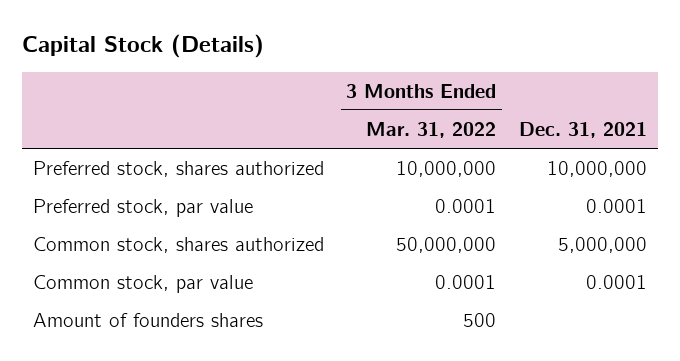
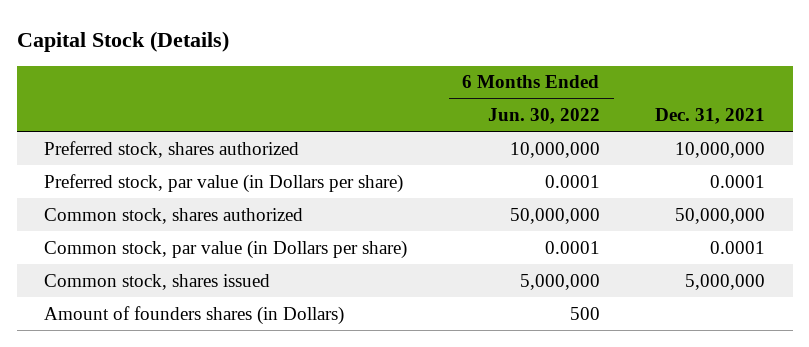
- | 3 Months Ended Mar. 31, 2022 | Dec. 31, 2021
+ | 6 Months Ended Jun. 30, 2022 | Dec. 31, 2021
- Preferred stock, par value | 0.0001 | 0.0001
- Common stock, shares authorized | 50,000,000 | 5,000,000
- Common stock, par value | 0.0001 | 0.0001
- Amount of founders shares | 500 |
+ Preferred stock, par value (in Dollars per share) | 0.0001 | 0.0001
+ Common stock, shares authorized | 50,000,000 | 50,000,000
+ Common stock, par value (in Dollars per share) | 0.0001 | 0.0001
+ Common stock, shares issued | 5,000,000 | 5,000,000
+ Amount of founders shares (in Dollars) | 500 |

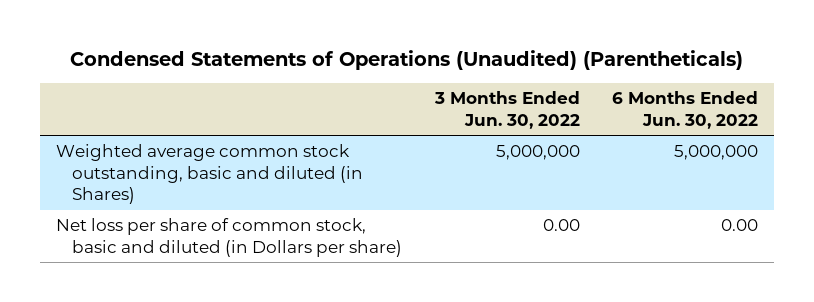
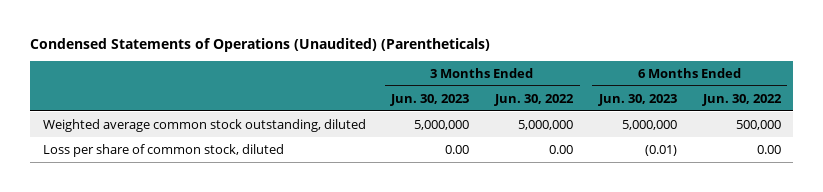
- | 3 Months Ended Jun. 30, 2022 | 6 Months Ended Jun. 30, 2022
+ | 3 Months Ended Jun. 30, 2023 | 3 Months Ended Jun. 30, 2022 | 6 Months Ended Jun. 30, 2023 | 6 Months Ended Jun. 30, 2022
- Weighted average common stock outstanding, basic and diluted (in Shares) | 5,000,000 | 5,000,000
- Net loss per share of common stock, basic and diluted (in Dollars per share) | 0.00 | 0.00
+ Weighted average common stock outstanding, diluted | 5,000,000 | 5,000,000 | 5,000,000 | 500,000
+ Loss per share of common stock, diluted | 0.00 | 0.00 | (0.01) | 0.00

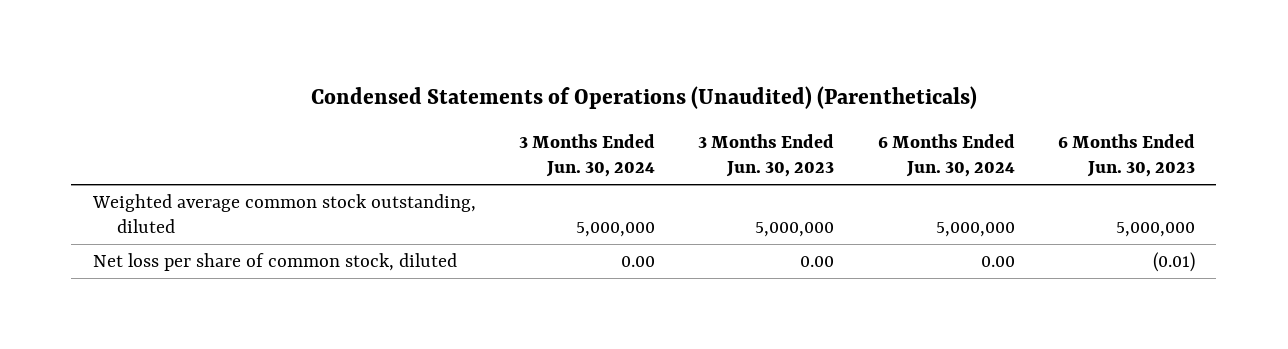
- | 3 Months Ended Jun. 30, 2023 | 3 Months Ended Jun. 30, 2022 | 6 Months Ended Jun. 30, 2023 | 6 Months Ended Jun. 30, 2022
+ | 3 Months Ended Jun. 30, 2024 | 3 Months Ended Jun. 30, 2023 | 6 Months Ended Jun. 30, 2024 | 6 Months Ended Jun. 30, 2023
- Loss per share of common stock, diluted | 0.00 | 0.00 | (0.01) | 0.00
+ Net loss per share of common stock, diluted | 0.00 | 0.00 | 0.00 | (0.01)

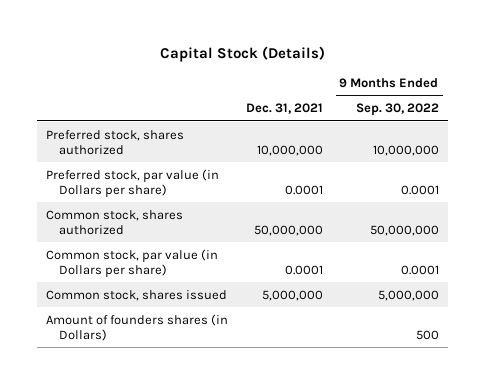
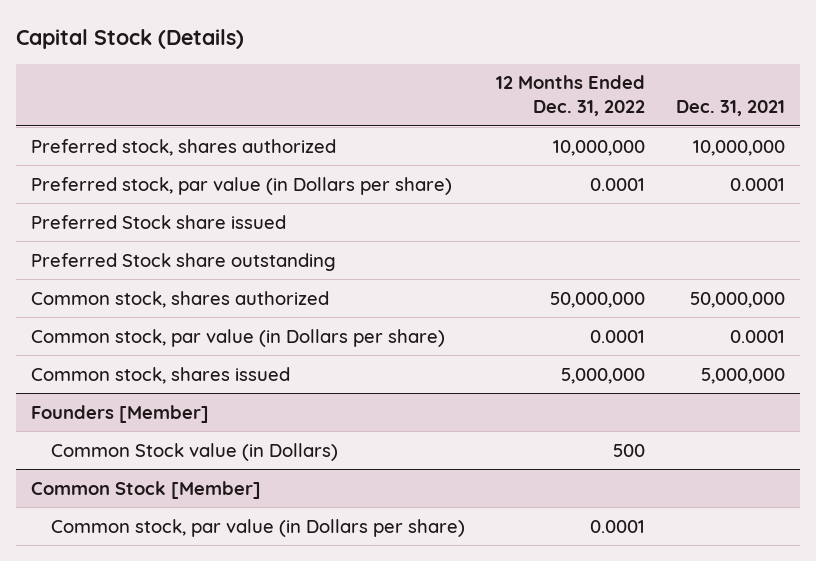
- | Dec. 31, 2021 | 9 Months Ended Sep. 30, 2022
+ | 12 Months Ended Dec. 31, 2022 | Dec. 31, 2021
+ Preferred Stock share issued
+ Preferred Stock share outstanding
- Amount of founders shares (in Dollars) | | 500
+ Founders [Member]
+ Common Stock value (in Dollars) | 500 |
+ Common Stock [Member]
+ Common stock, par value (in Dollars per share) | 0.0001 |

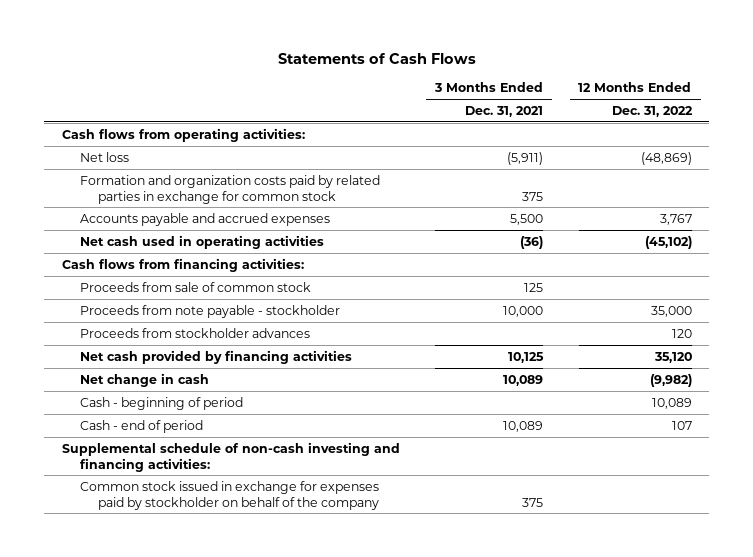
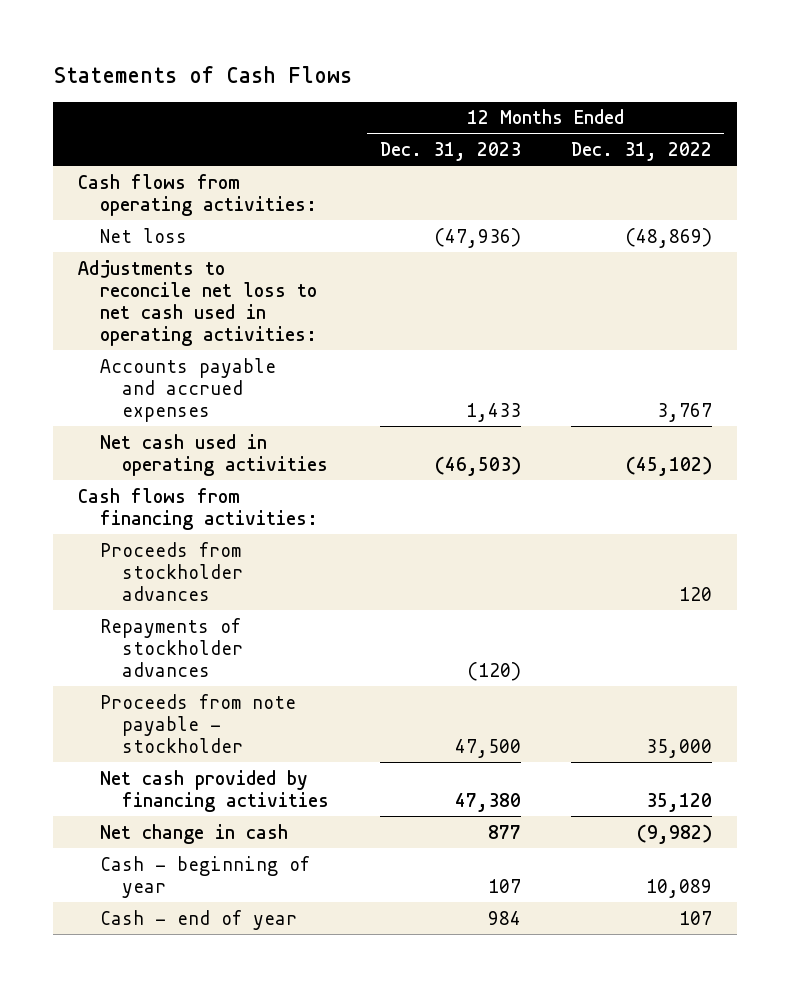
- | 3 Months Ended Dec. 31, 2021 | 12 Months Ended Dec. 31, 2022
+ | 12 Months Ended Dec. 31, 2023 | 12 Months Ended Dec. 31, 2022
- Formation and organization costs paid by related parties in exchange for common stock | 375 |
+ Adjustments to reconcile net loss to net cash used in operating activities:
- Proceeds from sale of common stock | 125 |
+ Repayments of stockholder advances | (120) |
moved down: Proceeds from note payable - stockholder | 47,500 | 35,000
- Cash - beginning of period | | 10,089
- Cash - end of period | 10,089 | 107
- Supplemental schedule of non-cash investing and financing activities:
- Common stock issued in exchange for expenses paid by stockholder on behalf of the company | 375 |
+ Cash - beginning of year | 107 | 10,089
+ Cash - end of year | 984 | 107

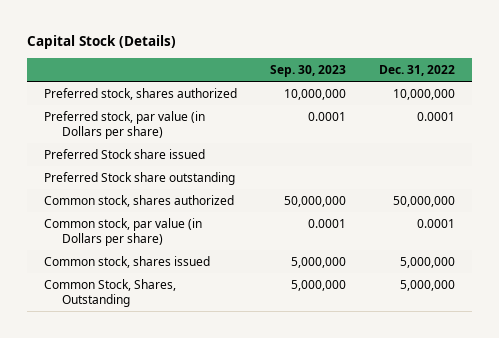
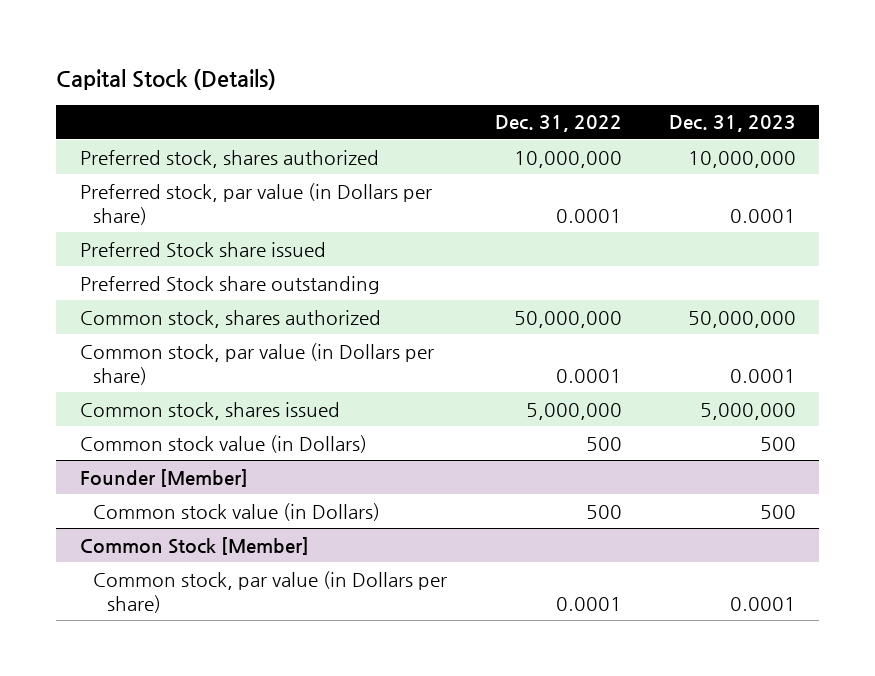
- | Sep. 30, 2023 | Dec. 31, 2022
+ | Dec. 31, 2022 | Dec. 31, 2023
- Common Stock, Shares, Outstanding | 5,000,000 | 5,000,000
+ Common stock value (in Dollars) | 500 | 500
+ Founder [Member]
+ Common stock value (in Dollars) | 500 | 500
+ Common Stock [Member]
+ Common stock, par value (in Dollars per share) | 0.0001 | 0.0001

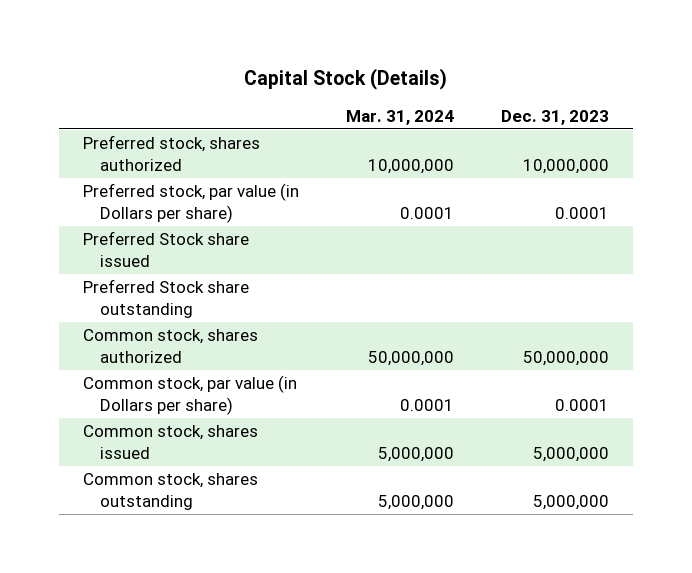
- | Dec. 31, 2022 | Dec. 31, 2023
+ | Mar. 31, 2024 | Dec. 31, 2023
- Common stock value (in Dollars) | 500 | 500
- Founder [Member]
- Common stock value (in Dollars) | 500 | 500
- Common Stock [Member]
- Common stock, par value (in Dollars per share) | 0.0001 | 0.0001
+ Common stock, shares outstanding | 5,000,000 | 5,000,000

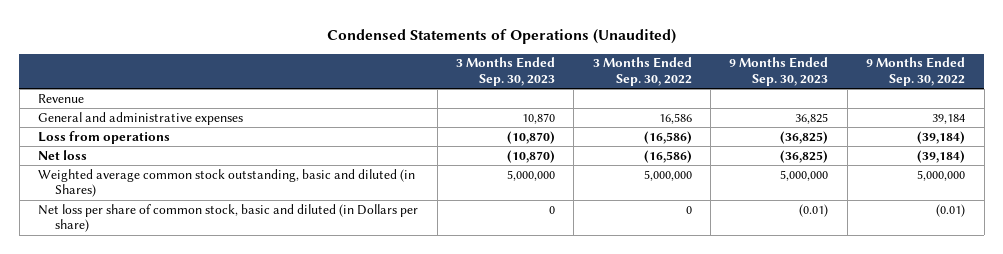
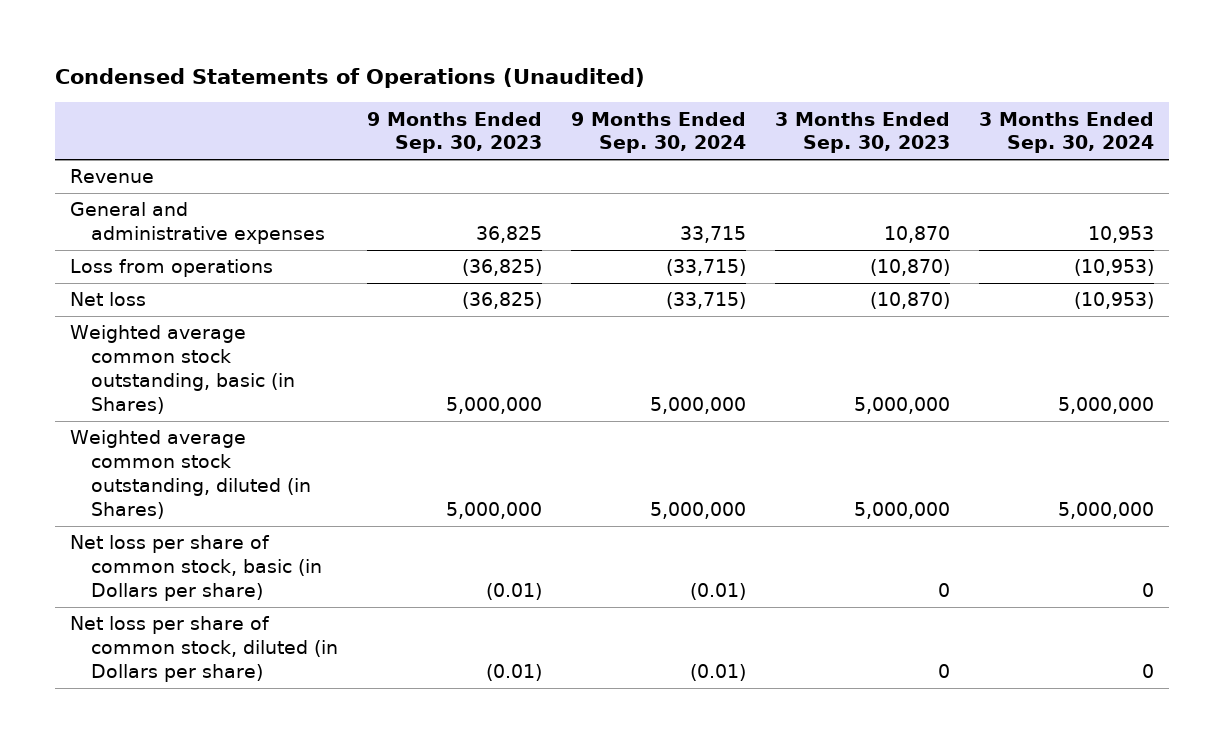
- | 3 Months Ended Sep. 30, 2023 | 3 Months Ended Sep. 30, 2022 | 9 Months Ended Sep. 30, 2023 | 9 Months Ended Sep. 30, 2022
+ | 9 Months Ended Sep. 30, 2023 | 9 Months Ended Sep. 30, 2024 | 3 Months Ended Sep. 30, 2023 | 3 Months Ended Sep. 30, 2024
- Weighted average common stock outstanding, basic and diluted (in Shares) | 5,000,000 | 5,000,000 | 5,000,000 | 5,000,000
- Net loss per share of common stock, basic and diluted (in Dollars per share) | 0 | 0 | (0.01) | (0.01)
+ Weighted average common stock outstanding, basic (in Shares) | 5,000,000 | 5,000,000 | 5,000,000 | 5,000,000
+ Weighted average common stock outstanding, diluted (in Shares) | 5,000,000 | 5,000,000 | 5,000,000 | 5,000,000
+ Net loss per share of common stock, basic (in Dollars per share) | (0.01) | (0.01) | 0 | 0
+ Net loss per share of common stock, diluted (in Dollars per share) | (0.01) | (0.01) | 0 | 0

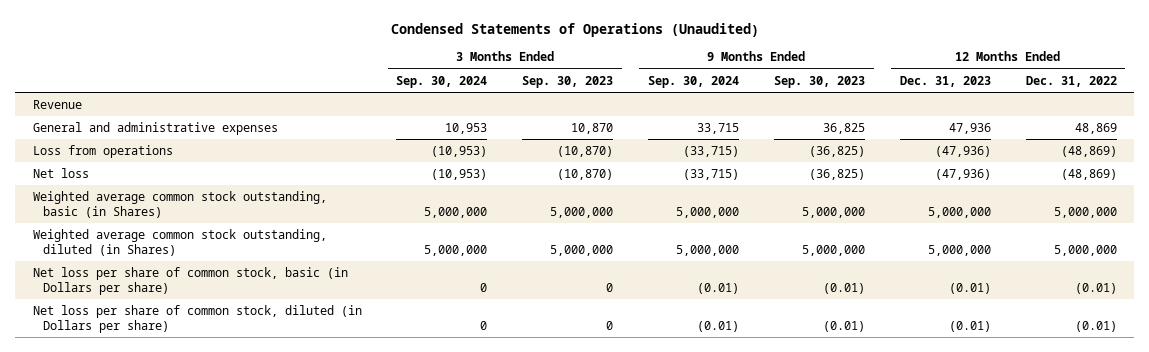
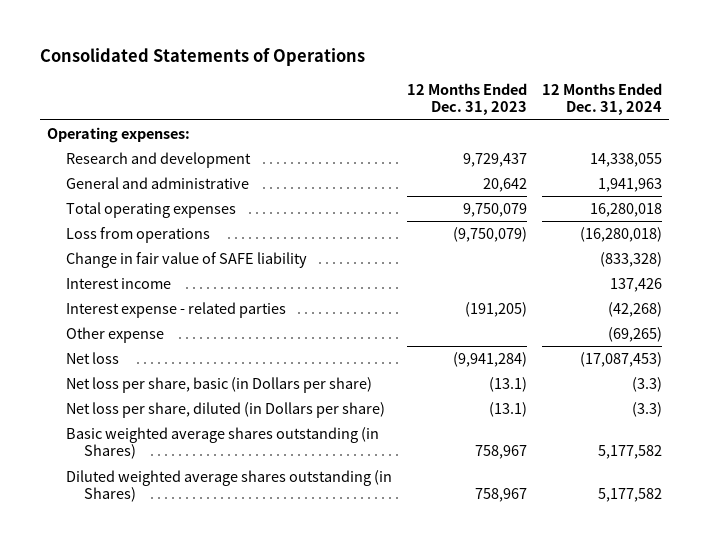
- Condensed Statements of Operations (Unaudited)
+ Consolidated Statements of Operations
- | 3 Months Ended Sep. 30, 2024 | 3 Months Ended Sep. 30, 2023 | 9 Months Ended Sep. 30, 2024 | 9 Months Ended Sep. 30, 2023 | 12 Months Ended Dec. 31, 2023 | 12 Months Ended Dec. 31, 2022
+ | 12 Months Ended Dec. 31, 2023 | 12 Months Ended Dec. 31, 2024
- Revenue
- General and administrative expenses | 10,953 | 10,870 | 33,715 | 36,825 | 47,936 | 48,869
- Loss from operations | (10,953) | (10,870) | (33,715) | (36,825) | (47,936) | (48,869)
- Net loss | (10,953) | (10,870) | (33,715) | (36,825) | (47,936) | (48,869)
- Weighted average common stock outstanding, basic (in Shares) | 5,000,000 | 5,000,000 | 5,000,000 | 5,000,000 | 5,000,000 | 5,000,000
- Weighted average common stock outstanding, diluted (in Shares) | 5,000,000 | 5,000,000 | 5,000,000 | 5,000,000 | 5,000,000 | 5,000,000
- Net loss per share of common stock, basic (in Dollars per share) | 0 | 0 | (0.01) | (0.01) | (0.01) | (0.01)
- Net loss per share of common stock, diluted (in Dollars per share) | 0 | 0 | (0.01) | (0.01) | (0.01) | (0.01)
+ Operating expenses:
+ Research and development | 9,729,437 | 14,338,055
+ General and administrative | 20,642 | 1,941,963
+ Total operating expenses | 9,750,079 | 16,280,018
+ Loss from operations | (9,750,079) | (16,280,018)
+ Change in fair value of SAFE liability | | (833,328)
+ Interest income | | 137,426
+ Interest expense - related parties | (191,205) | (42,268)
+ Other expense | | (69,265)
+ Net loss | (9,941,284) | (17,087,453)
+ Net loss per share, basic (in Dollars per share) | (13.1) | (3.3)
+ Net loss per share, diluted (in Dollars per share) | (13.1) | (3.3)
+ Basic weighted average shares outstanding (in Shares) | 758,967 | 5,177,582
+ Diluted weighted average shares outstanding (in Shares) | 758,967 | 5,177,582

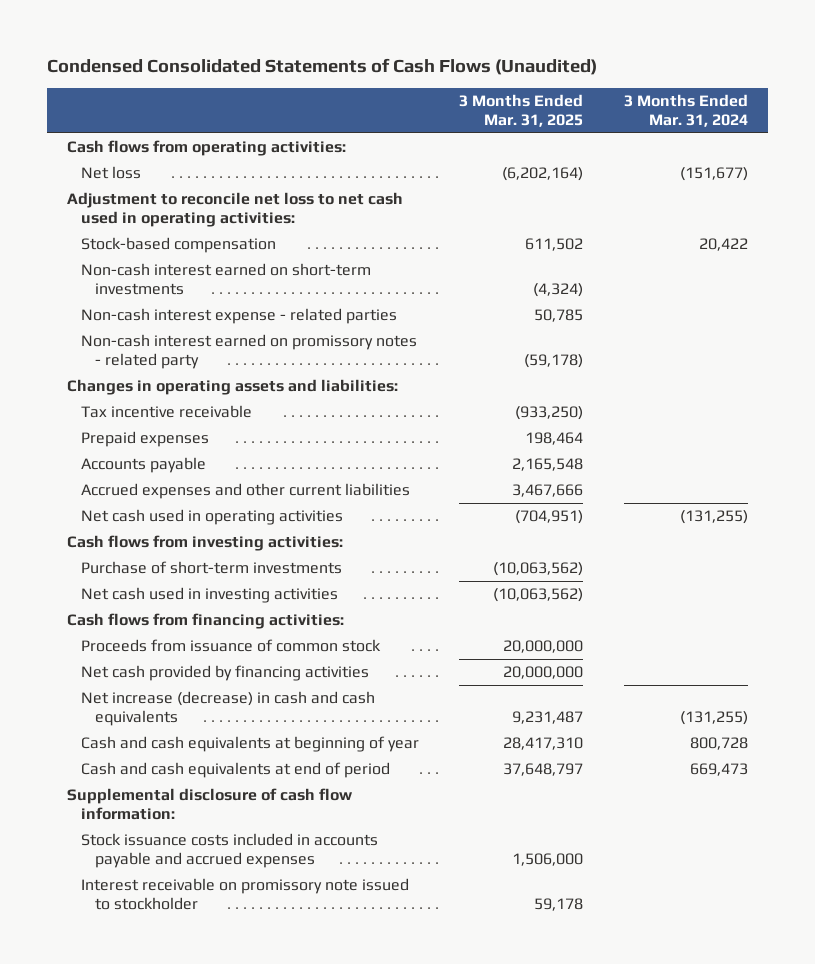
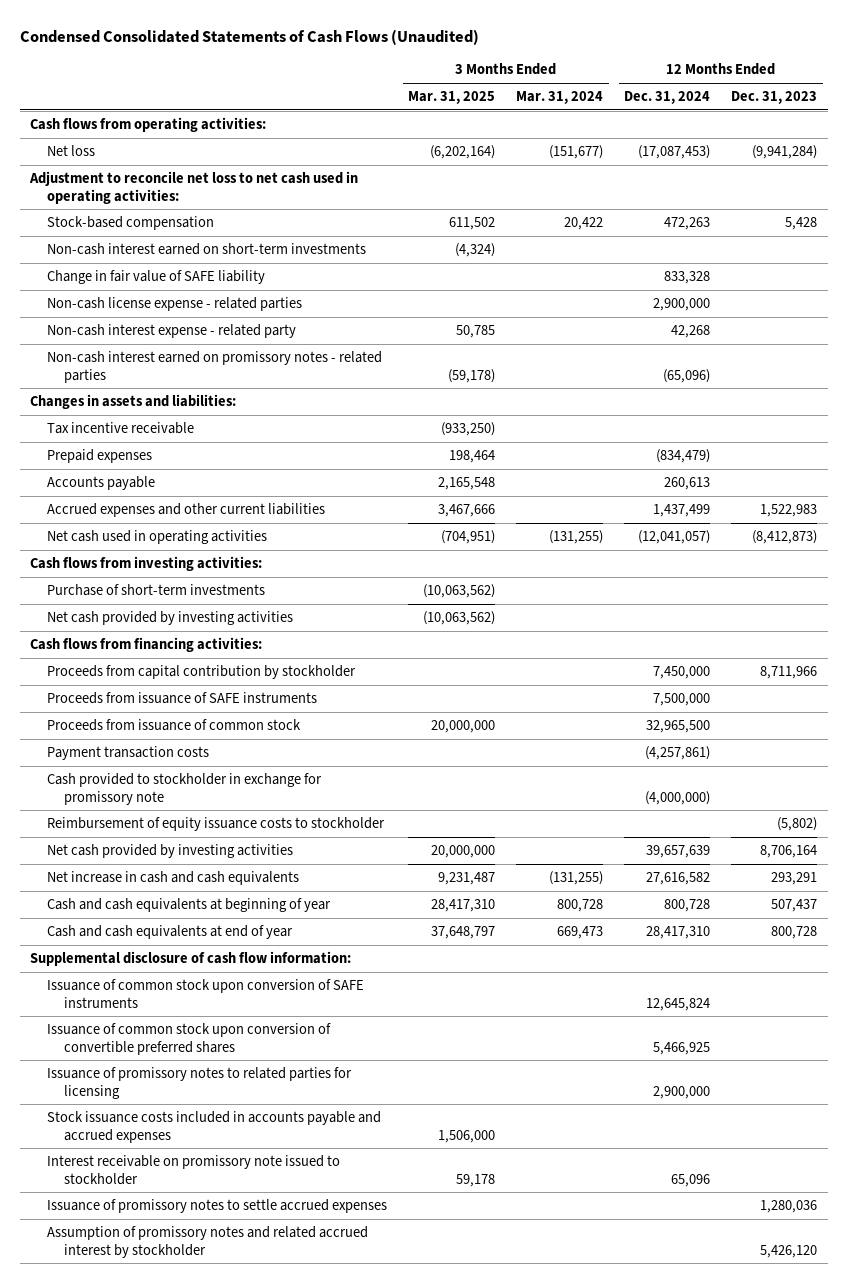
- | 3 Months Ended Mar. 31, 2025 | 3 Months Ended Mar. 31, 2024
+ | 3 Months Ended Mar. 31, 2025 | 3 Months Ended Mar. 31, 2024 | 12 Months Ended Dec. 31, 2024 | 12 Months Ended Dec. 31, 2023
- Non-cash interest expense - related parties | 50,785 |
- Non-cash interest earned on promissory notes - related party | (59,178) |
- Changes in operating assets and liabilities:
+ Change in fair value of SAFE liability | | | 833,328 |
+ Non-cash license expense - related parties | | | 2,900,000 |
+ Non-cash interest expense - related party | 50,785 | | 42,268 |
+ Non-cash interest earned on promissory notes - related parties | (59,178) | | (65,096) |
+ Changes in assets and liabilities:
- Net cash used in investing activities | (10,063,562) |
+ Net cash provided by investing activities | (10,063,562) | | |
+ Proceeds from capital contribution by stockholder | | | 7,450,000 | 8,711,966
+ Proceeds from issuance of SAFE instruments | | | 7,500,000 |
- Net cash provided by financing activities | 20,000,000 |
- Net increase (decrease) in cash and cash equivalents | 9,231,487 | (131,255)
+ Payment transaction costs | | | (4,257,861) |
+ Cash provided to stockholder in exchange for promissory note | | | (4,000,000) |
+ Reimbursement of equity issuance costs to stockholder | | | | (5,802)
+ Net cash provided by investing activities | 20,000,000 | | 39,657,639 | 8,706,164
+ Net increase in cash and cash equivalents | 9,231,487 | (131,255) | 27,616,582 | 293,291
- Cash and cash equivalents at end of period | 37,648,797 | 669,473
+ Cash and cash equivalents at end of year | 37,648,797 | 669,473 | 28,417,310 | 800,728
+ Issuance of common stock upon conversion of SAFE instruments | | | 12,645,824 |
+ Issuance of common stock upon conversion of convertible preferred shares | | | 5,466,925 |
+ Issuance of promissory notes to related parties for licensing | | | 2,900,000 |
+ Issuance of promissory notes to settle accrued expenses | | | | 1,280,036
+ Assumption of promissory notes and related accrued interest by stockholder | | | | 5,426,120

